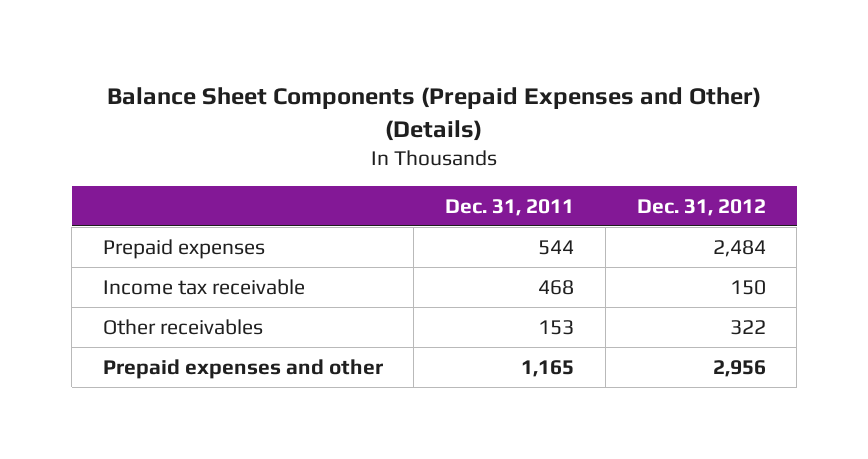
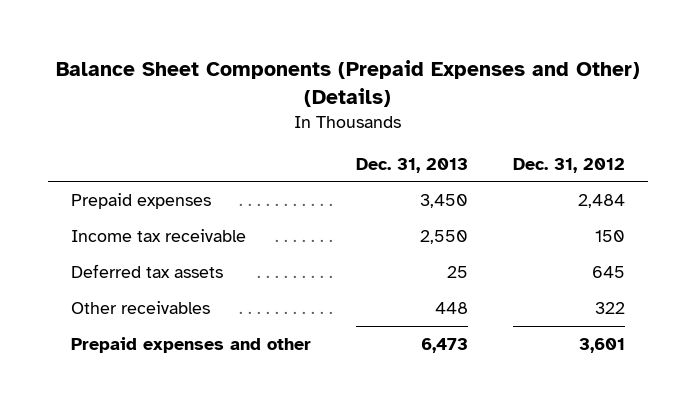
- | Dec. 31, 2011 | Dec. 31, 2012
+ | Dec. 31, 2013 | Dec. 31, 2012
+ Deferred tax assets | 25 | 645
- Prepaid expenses and other | 1,165 | 2,956
+ Prepaid expenses and other | 6,473 | 3,601

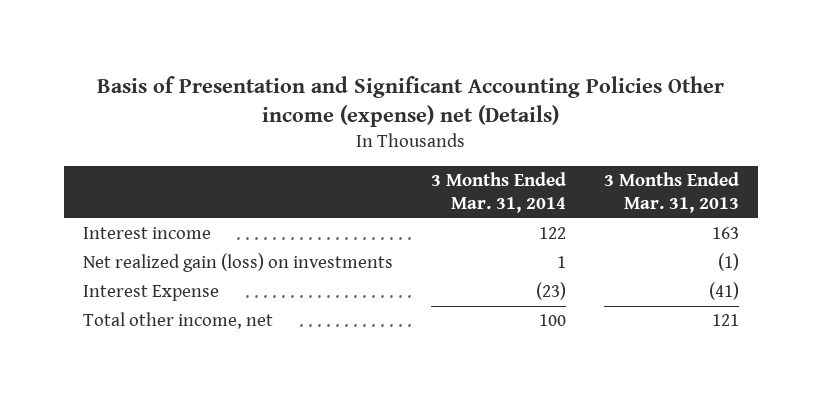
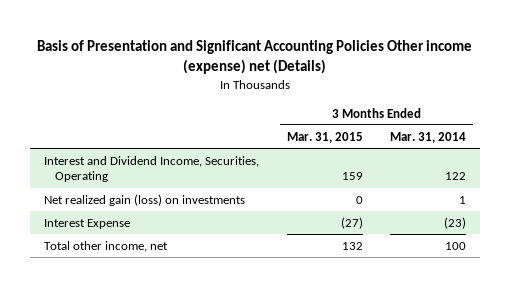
- | 3 Months Ended Mar. 31, 2014 | 3 Months Ended Mar. 31, 2013
+ | 3 Months Ended Mar. 31, 2015 | 3 Months Ended Mar. 31, 2014
- Interest income | 122 | 163
+ Interest and Dividend Income, Securities, Operating | 159 | 122

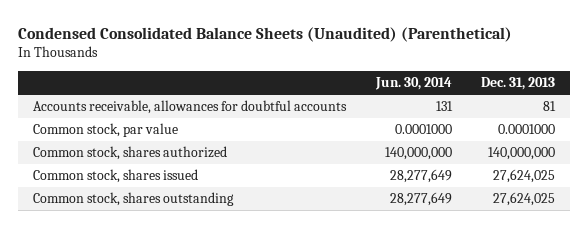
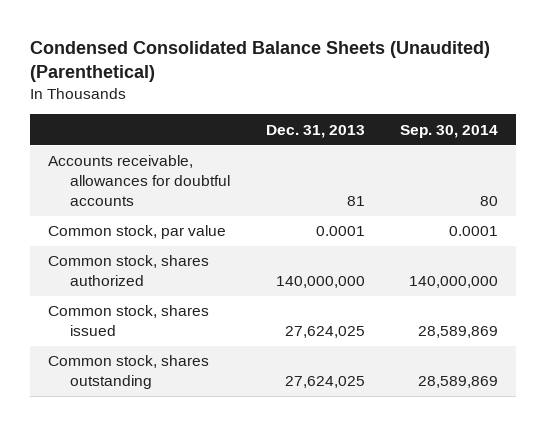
- | Jun. 30, 2014 | Dec. 31, 2013
+ | Dec. 31, 2013 | Sep. 30, 2014
- Common stock, par value | 0.0001000 | 0.0001000
+ Common stock, par value | 0.0001 | 0.0001

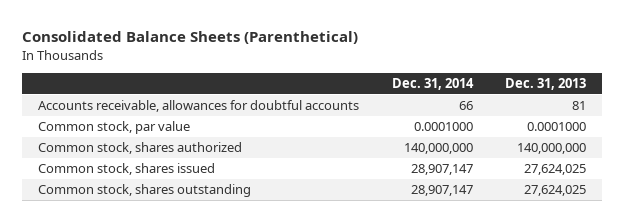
- Condensed Consolidated Balance Sheets (Unaudited) (Parenthetical)
+ Consolidated Balance Sheets (Parenthetical)
- | Dec. 31, 2013 | Sep. 30, 2014
+ | Dec. 31, 2014 | Dec. 31, 2013
- Common stock, par value | 0.0001 | 0.0001
+ Common stock, par value | 0.0001000 | 0.0001000

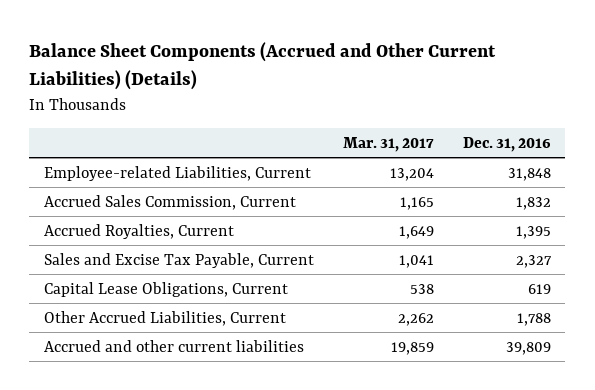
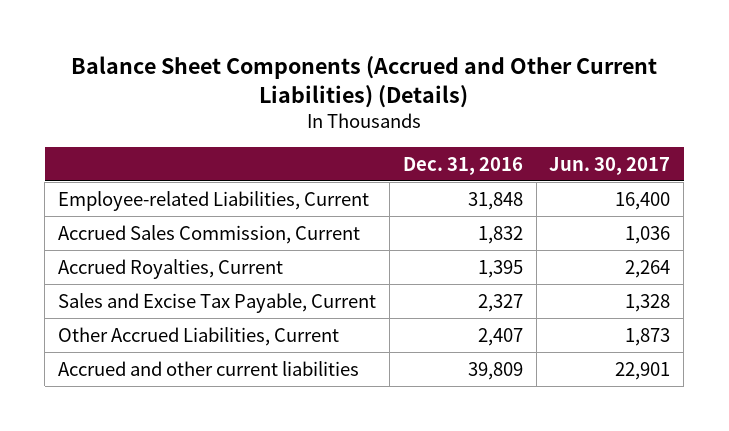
- | Mar. 31, 2017 | Dec. 31, 2016
+ | Dec. 31, 2016 | Jun. 30, 2017
- Capital Lease Obligations, Current | 538 | 619
- Other Accrued Liabilities, Current | 2,262 | 1,788
+ Other Accrued Liabilities, Current | 2,407 | 1,873

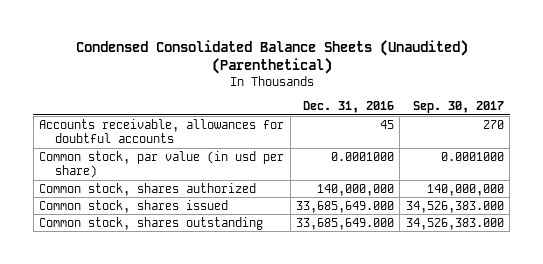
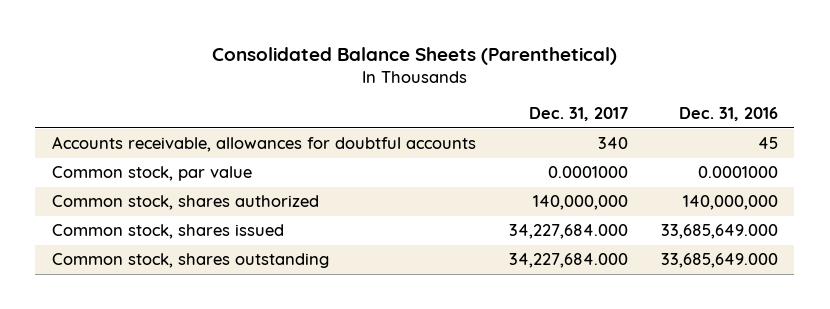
- Condensed Consolidated Balance Sheets (Unaudited) (Parenthetical)
+ Consolidated Balance Sheets (Parenthetical)
- | Dec. 31, 2016 | Sep. 30, 2017
+ | Dec. 31, 2017 | Dec. 31, 2016
- Common stock, par value (in usd per share) | 0.0001000 | 0.0001000
+ Common stock, par value | 0.0001000 | 0.0001000

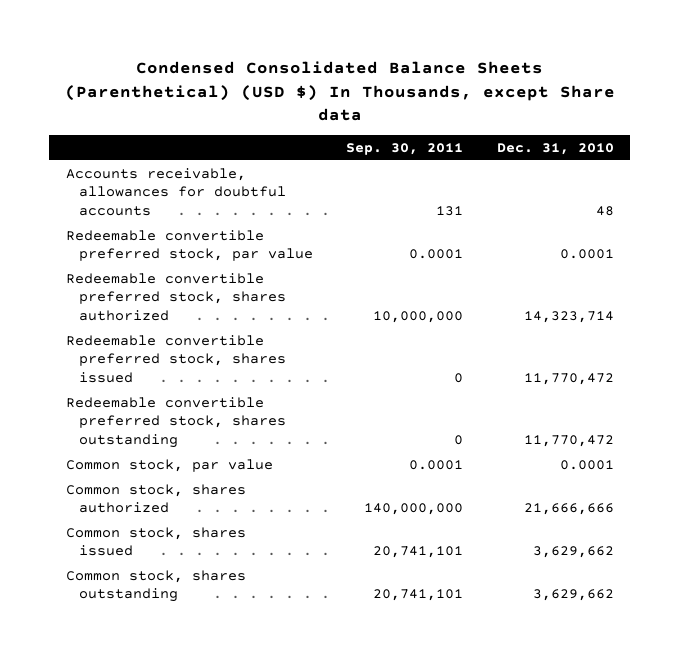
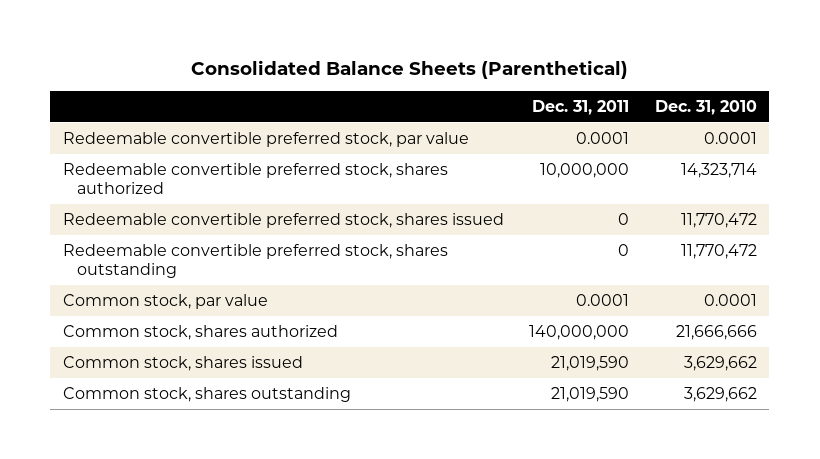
- Condensed Consolidated Balance Sheets (Parenthetical) (USD $) In Thousands, except Share data
+ Consolidated Balance Sheets (Parenthetical)
- | Sep. 30, 2011 | Dec. 31, 2010
+ | Dec. 31, 2011 | Dec. 31, 2010
- Accounts receivable, allowances for doubtful accounts | 131 | 48

